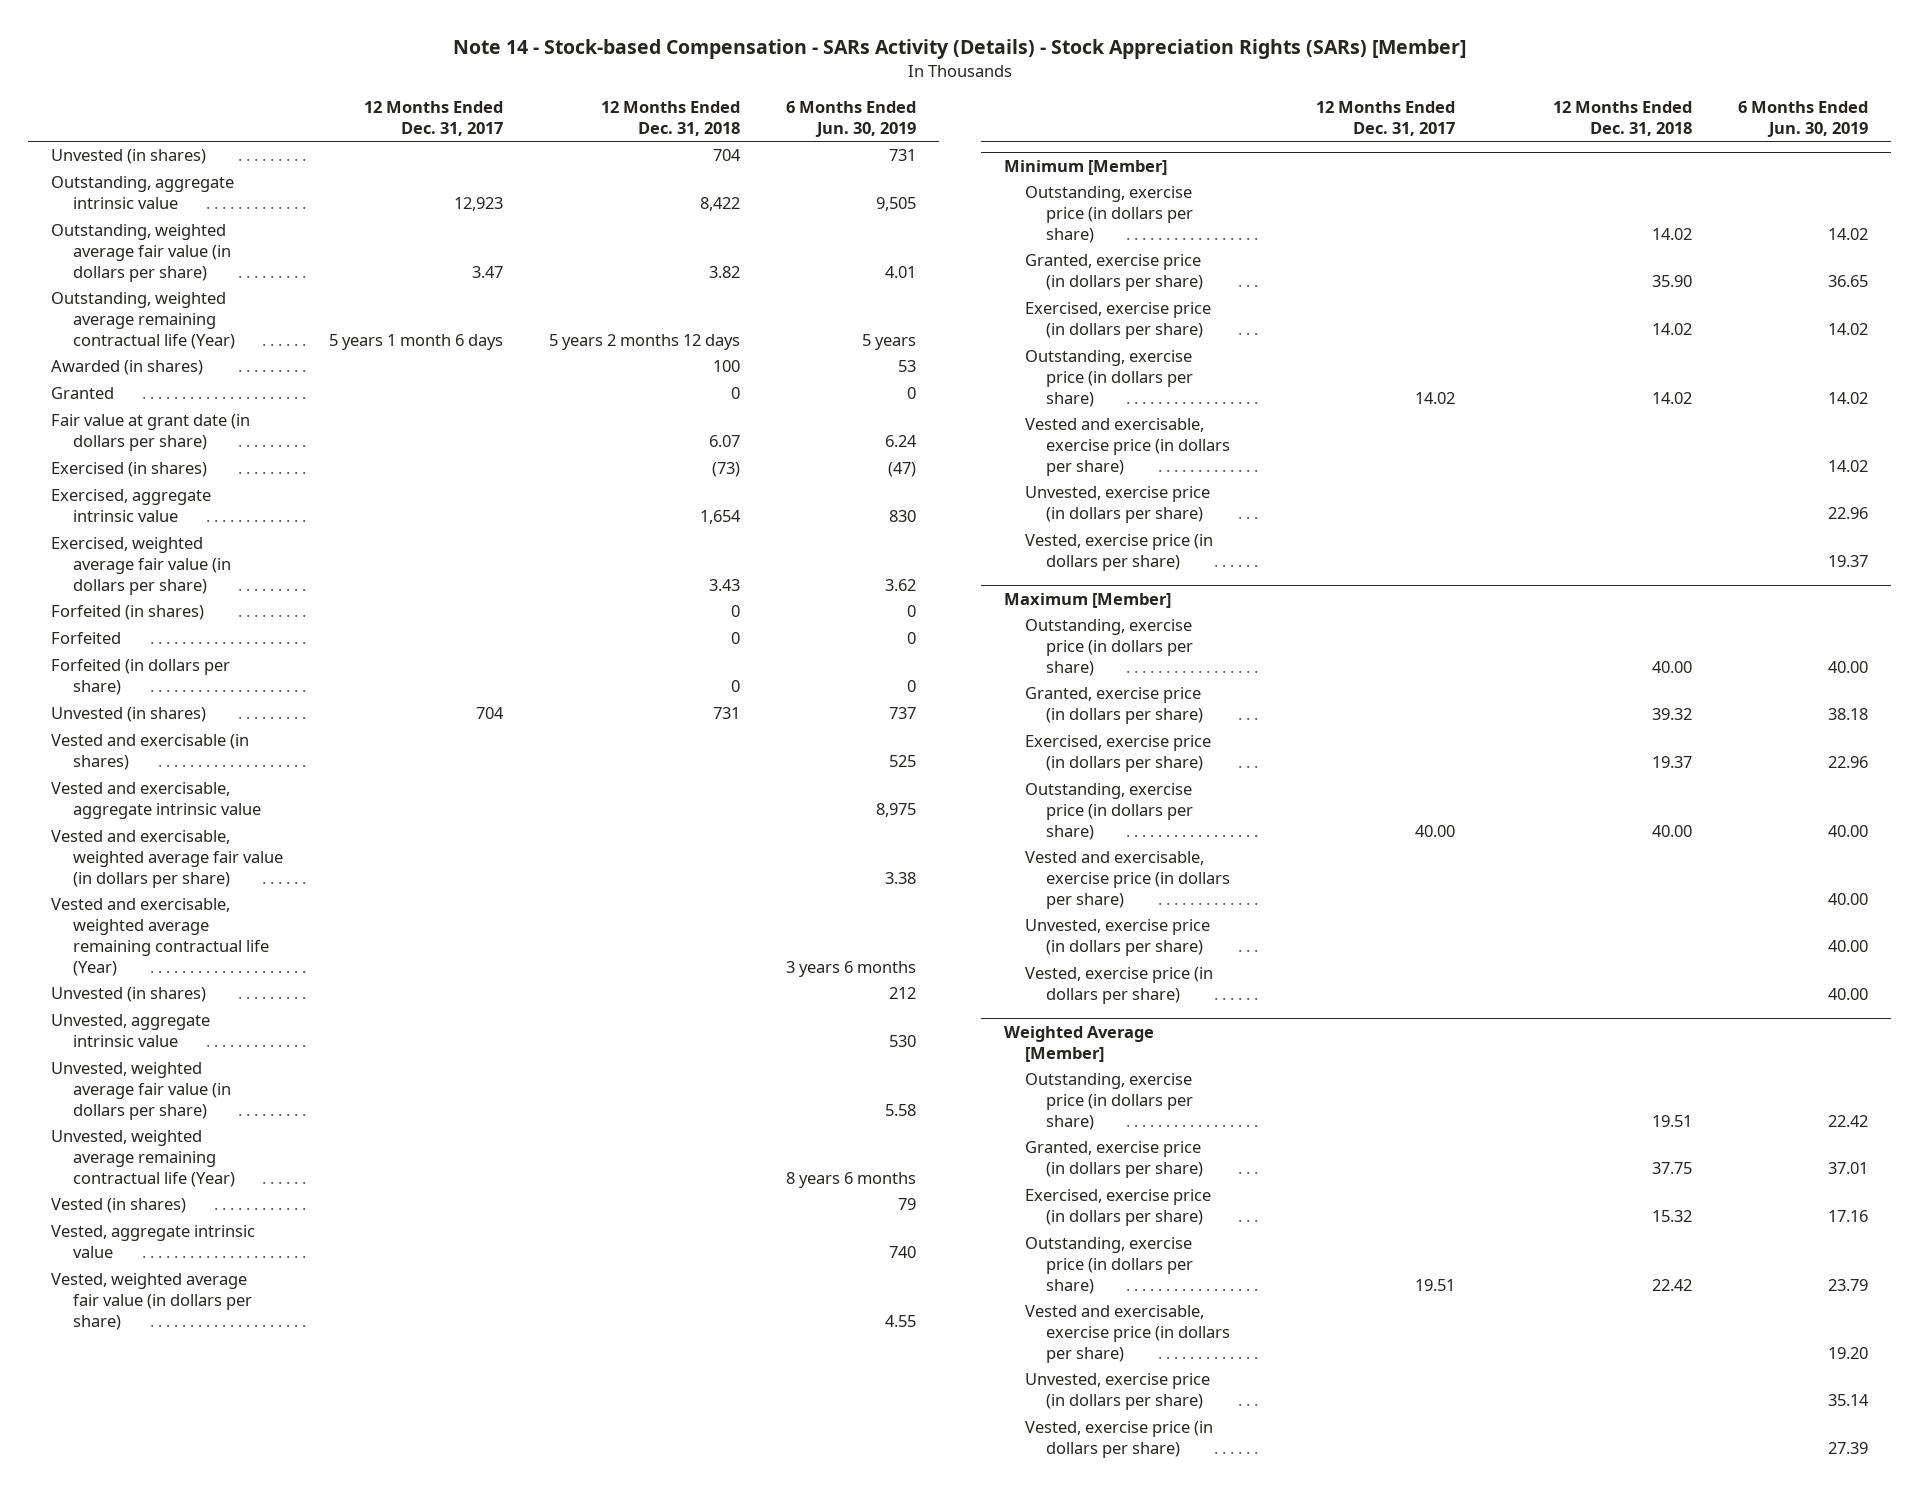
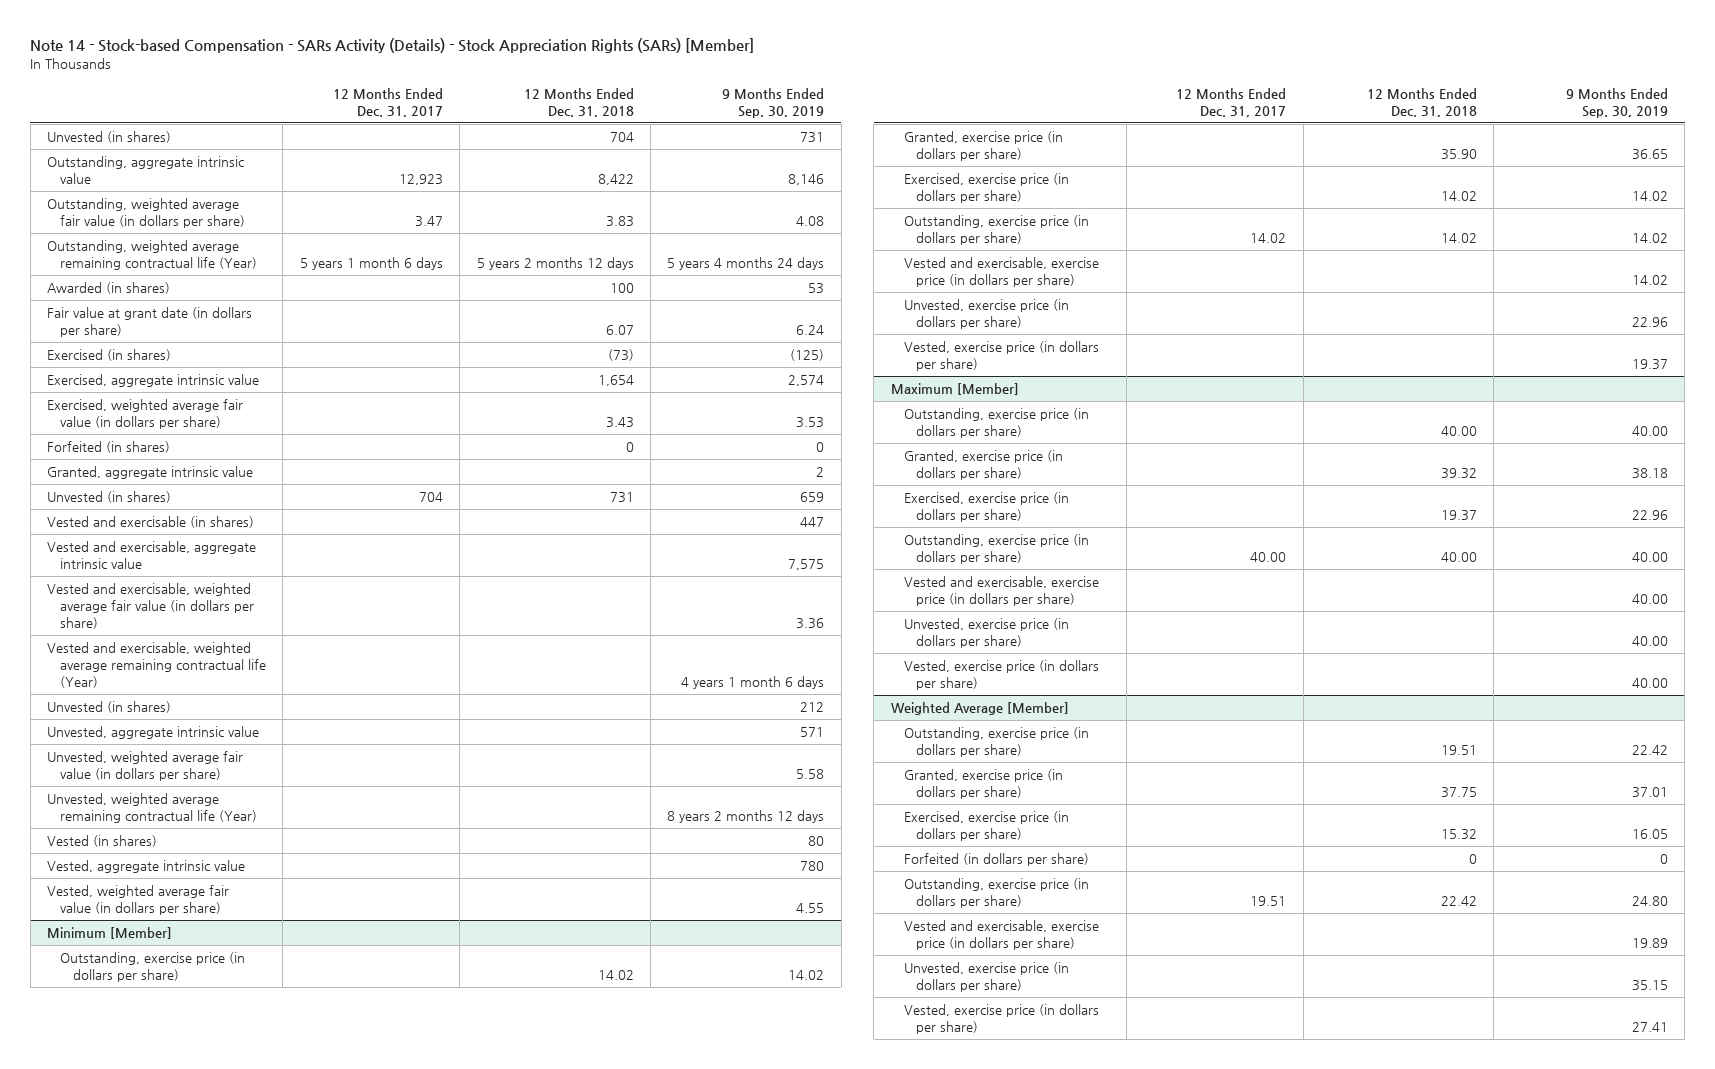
- | 12 Months Ended Dec. 31, 2017 | 12 Months Ended Dec. 31, 2018 | 6 Months Ended Jun. 30, 2019
+ | 12 Months Ended Dec. 31, 2017 | 12 Months Ended Dec. 31, 2018 | 9 Months Ended Sep. 30, 2019
- Outstanding, weighted average fair value (in dollars per share) | 3.47 | 3.82 | 4.01
+ Outstanding, weighted average fair value (in dollars per share) | 3.47 | 3.83 | 4.08
- Granted | | 0 | 0
- Forfeited | | 0 | 0
- Forfeited (in dollars per share) | | 0 | 0
+ Granted, aggregate intrinsic value | | | 2
@ Weighted Average [Member]
+ Forfeited (in dollars per share) | | 0 | 0

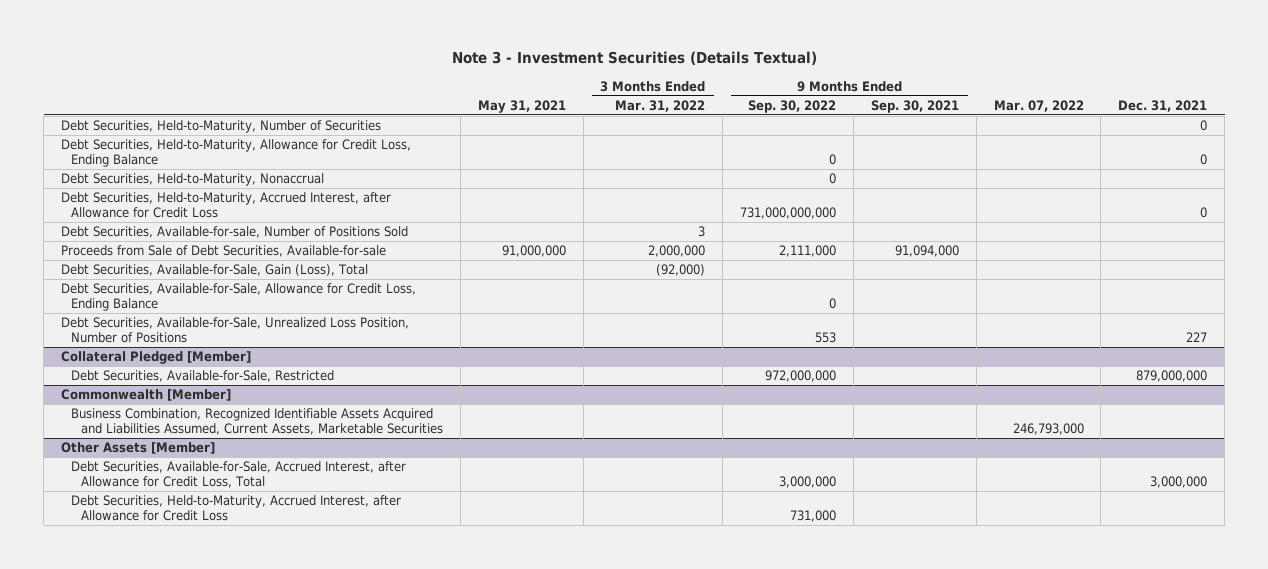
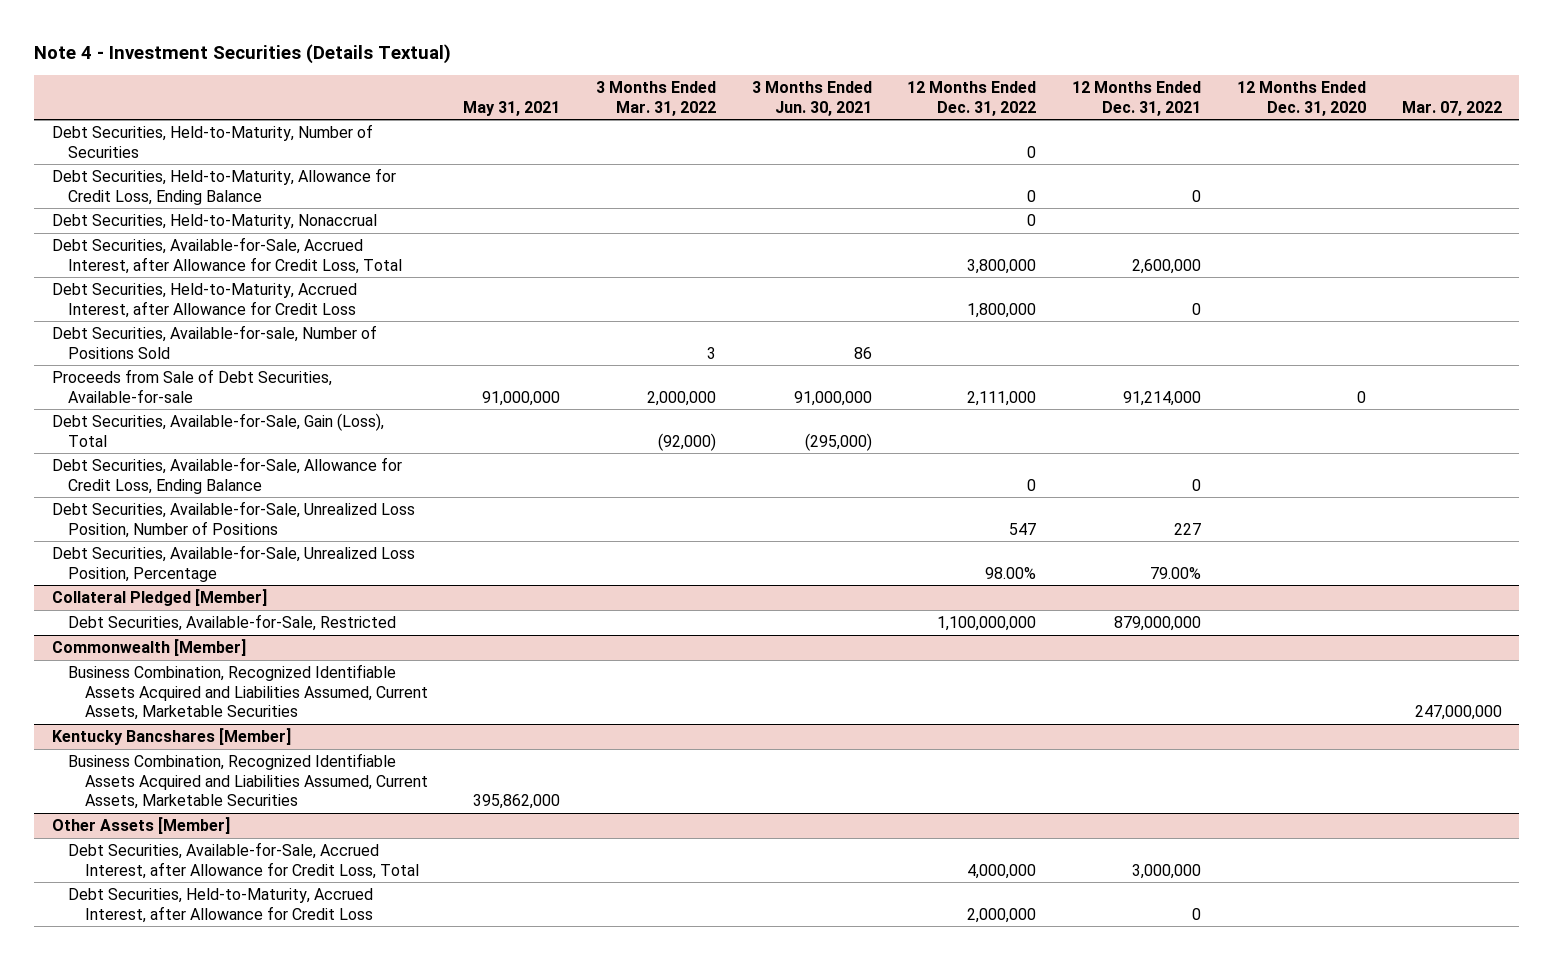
- Note 3 - Investment Securities (Details Textual)
+ Note 4 - Investment Securities (Details Textual)
- | May 31, 2021 | 3 Months Ended Mar. 31, 2022 | 9 Months Ended Sep. 30, 2022 | 9 Months Ended Sep. 30, 2021 | Mar. 07, 2022 | Dec. 31, 2021
+ | May 31, 2021 | 3 Months Ended Mar. 31, 2022 | 3 Months Ended Jun. 30, 2021 | 12 Months Ended Dec. 31, 2022 | 12 Months Ended Dec. 31, 2021 | 12 Months Ended Dec. 31, 2020 | Mar. 07, 2022
+ Debt Securities, Available-for-Sale, Accrued Interest, after Allowance for Credit Loss, Total | | | | 3,800,000 | 2,600,000 | |
+ Debt Securities, Available-for-Sale, Unrealized Loss Position, Percentage | | | | 98.00% | 79.00% | |
@ Commonwealth [Member]
- Business Combination, Recognized Identifiable Assets Acquired and Liabilities Assumed, Current Assets, Marketable Securities | | | | | 246,793,000 |
+ Business Combination, Recognized Identifiable Assets Acquired and Liabilities Assumed, Current Assets, Marketable Securities | | | | | | | 247,000,000
+ Kentucky Bancshares [Member]
+ Business Combination, Recognized Identifiable Assets Acquired and Liabilities Assumed, Current Assets, Marketable Securities | 395,862,000 | | | | | |

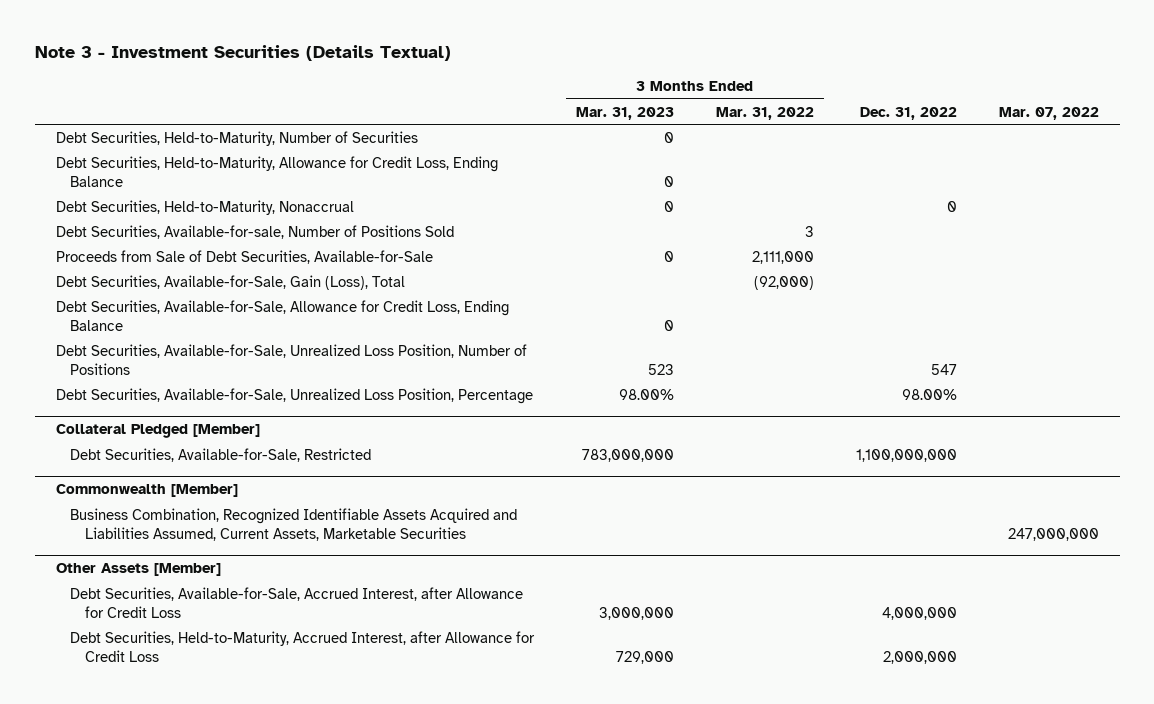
- Note 4 - Investment Securities (Details Textual)
+ Note 3 - Investment Securities (Details Textual)
- | May 31, 2021 | 3 Months Ended Mar. 31, 2022 | 3 Months Ended Jun. 30, 2021 | 12 Months Ended Dec. 31, 2022 | 12 Months Ended Dec. 31, 2021 | 12 Months Ended Dec. 31, 2020 | Mar. 07, 2022
+ | 3 Months Ended Mar. 31, 2023 | 3 Months Ended Mar. 31, 2022 | Dec. 31, 2022 | Mar. 07, 2022
- Debt Securities, Available-for-Sale, Accrued Interest, after Allowance for Credit Loss, Total | | | | 3,800,000 | 2,600,000 | |
- Debt Securities, Held-to-Maturity, Accrued Interest, after Allowance for Credit Loss | | | | 1,800,000 | 0 | |
- Proceeds from Sale of Debt Securities, Available-for-sale | 91,000,000 | 2,000,000 | 91,000,000 | 2,111,000 | 91,214,000 | 0 |
+ Proceeds from Sale of Debt Securities, Available-for-Sale | 0 | 2,111,000 | |
- Kentucky Bancshares [Member]
- Business Combination, Recognized Identifiable Assets Acquired and Liabilities Assumed, Current Assets, Marketable Securities | 395,862,000 | | | | | |
@ Other Assets [Member]
- Debt Securities, Available-for-Sale, Accrued Interest, after Allowance for Credit Loss, Total | | | | 4,000,000 | 3,000,000 | |
+ Debt Securities, Available-for-Sale, Accrued Interest, after Allowance for Credit Loss | 3,000,000 | | 4,000,000 |

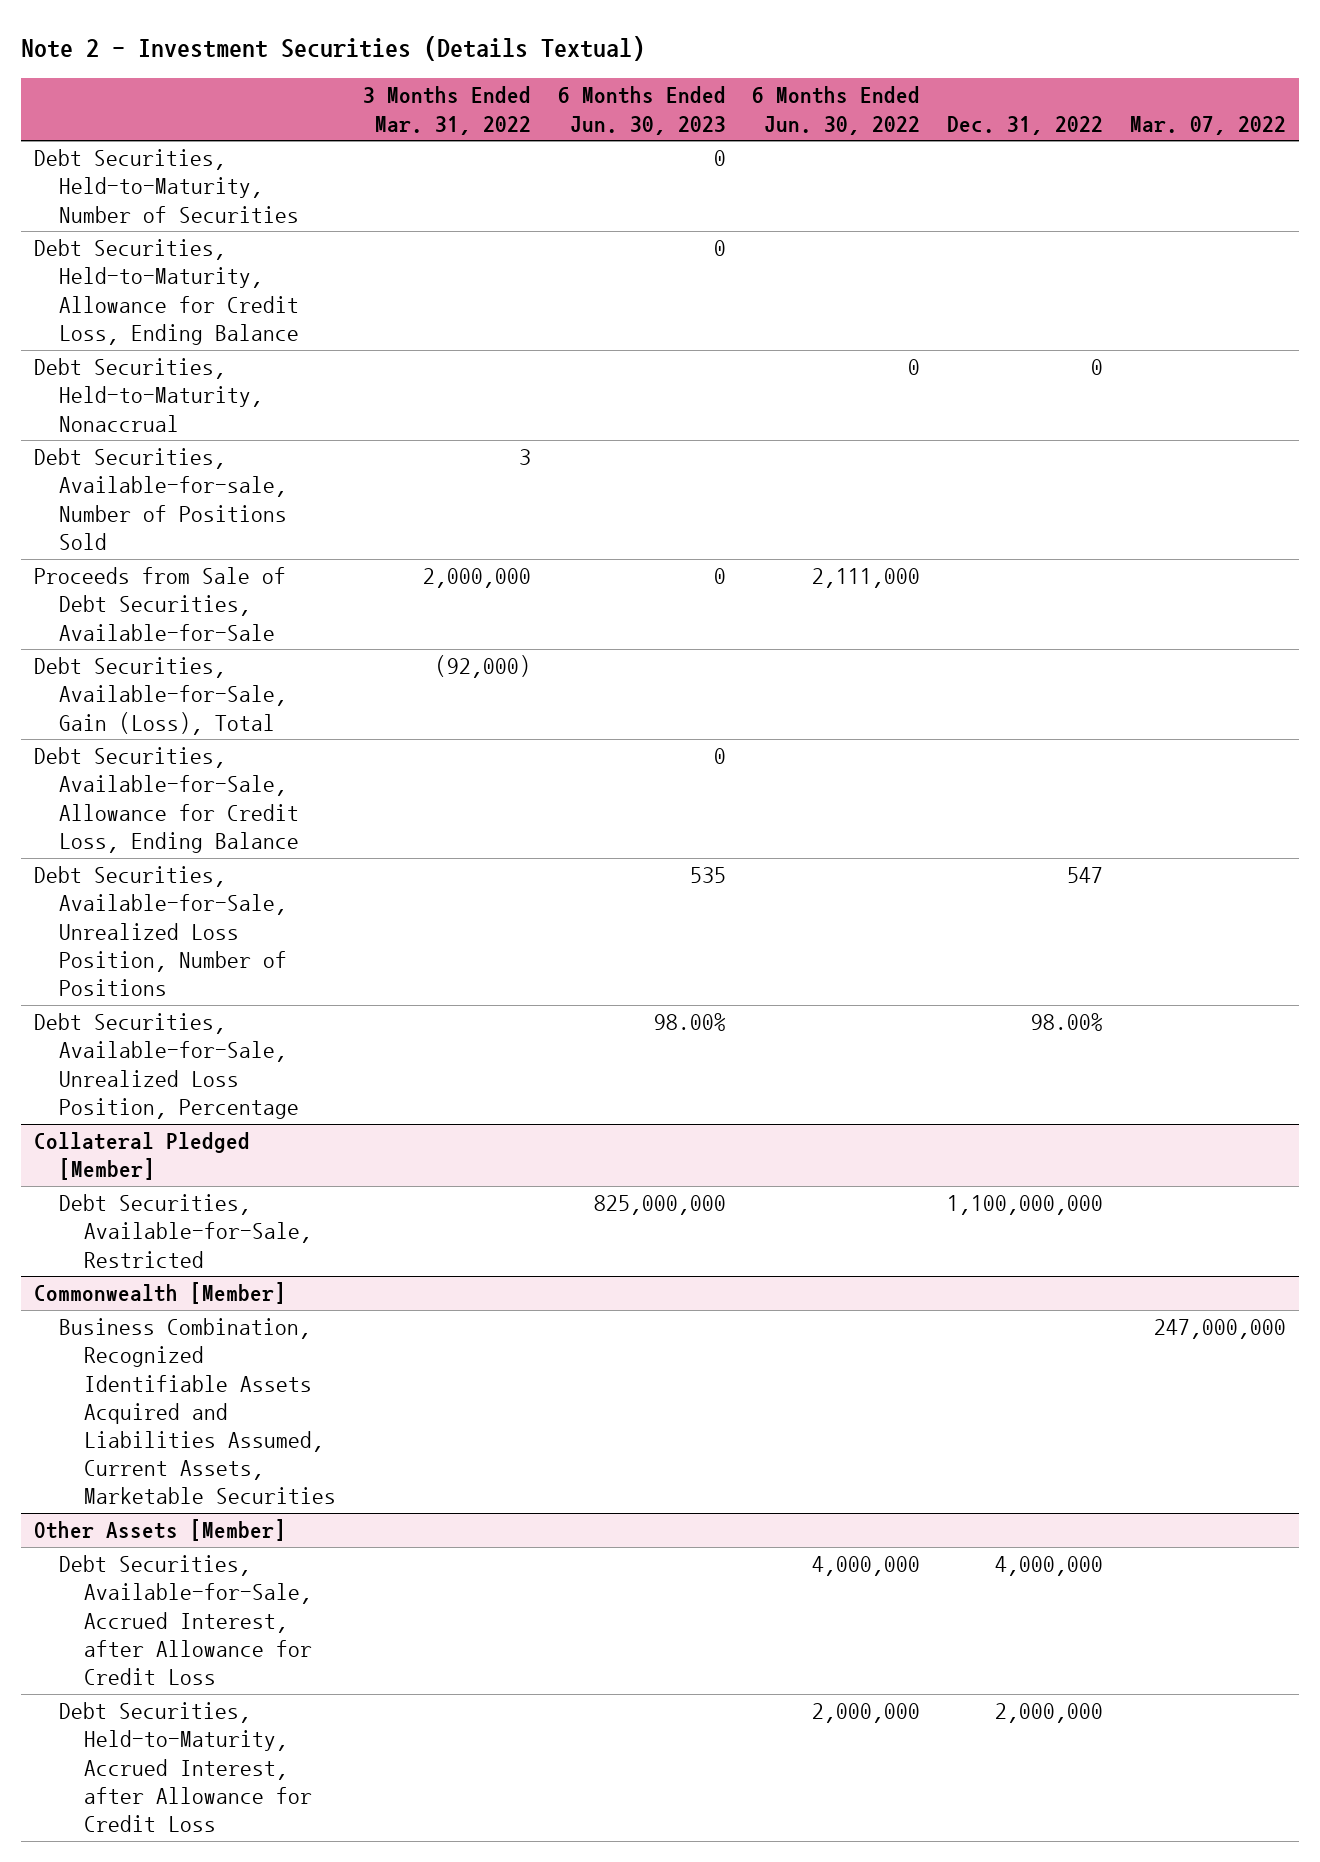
- Note 3 - Investment Securities (Details Textual)
+ Note 2 - Investment Securities (Details Textual)
- | 3 Months Ended Mar. 31, 2023 | 3 Months Ended Mar. 31, 2022 | Dec. 31, 2022 | Mar. 07, 2022
+ | 3 Months Ended Mar. 31, 2022 | 6 Months Ended Jun. 30, 2023 | 6 Months Ended Jun. 30, 2022 | Dec. 31, 2022 | Mar. 07, 2022
- Proceeds from Sale of Debt Securities, Available-for-Sale | 0 | 2,111,000 | |
+ Proceeds from Sale of Debt Securities, Available-for-Sale | 2,000,000 | 0 | 2,111,000 | |

